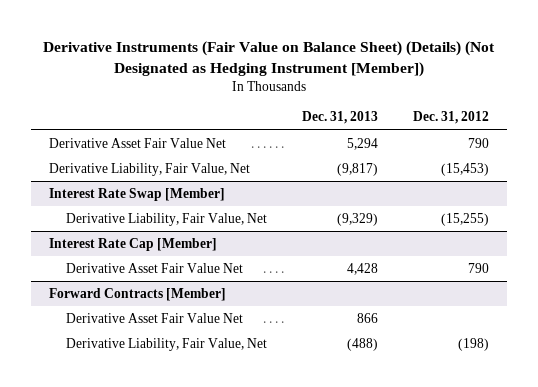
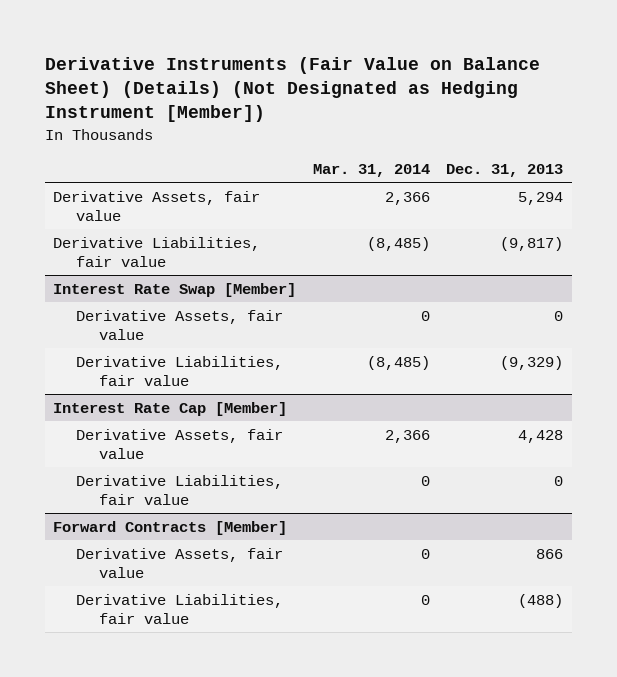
- | Dec. 31, 2013 | Dec. 31, 2012
+ | Mar. 31, 2014 | Dec. 31, 2013
- Derivative Asset Fair Value Net | 5,294 | 790
- Derivative Liability, Fair Value, Net | (9,817) | (15,453)
+ Derivative Assets, fair value | 2,366 | 5,294
+ Derivative Liabilities, fair value | (8,485) | (9,817)
@ Interest Rate Swap [Member]
- Derivative Liability, Fair Value, Net | (9,329) | (15,255)
+ Derivative Assets, fair value | 0 | 0
+ Derivative Liabilities, fair value | (8,485) | (9,329)
@ Interest Rate Cap [Member]
- Derivative Asset Fair Value Net | 4,428 | 790
+ Derivative Assets, fair value | 2,366 | 4,428
+ Derivative Liabilities, fair value | 0 | 0
@ Forward Contracts [Member]
- Derivative Asset Fair Value Net | 866 |
- Derivative Liability, Fair Value, Net | (488) | (198)
+ Derivative Assets, fair value | 0 | 866
+ Derivative Liabilities, fair value | 0 | (488)

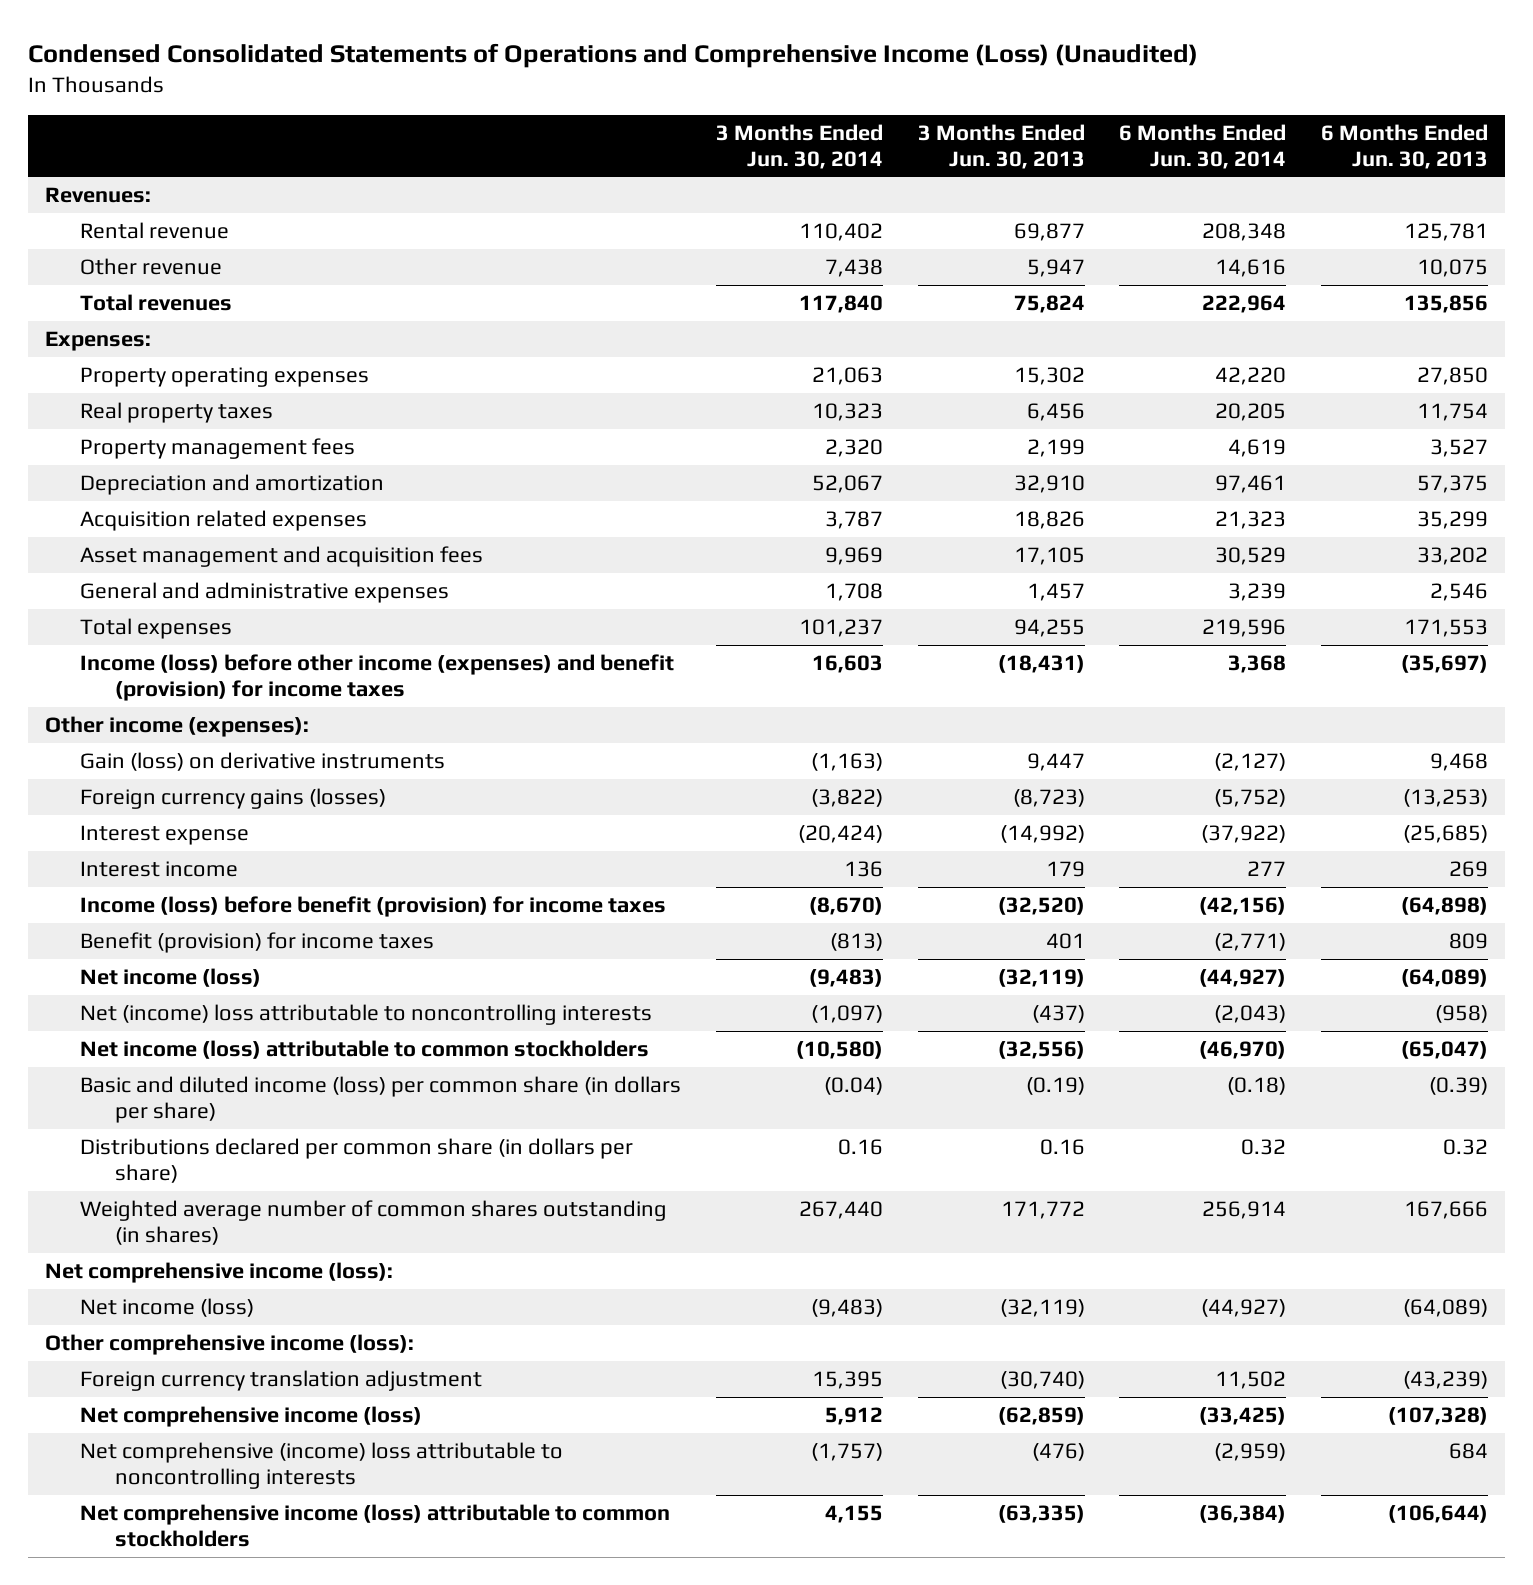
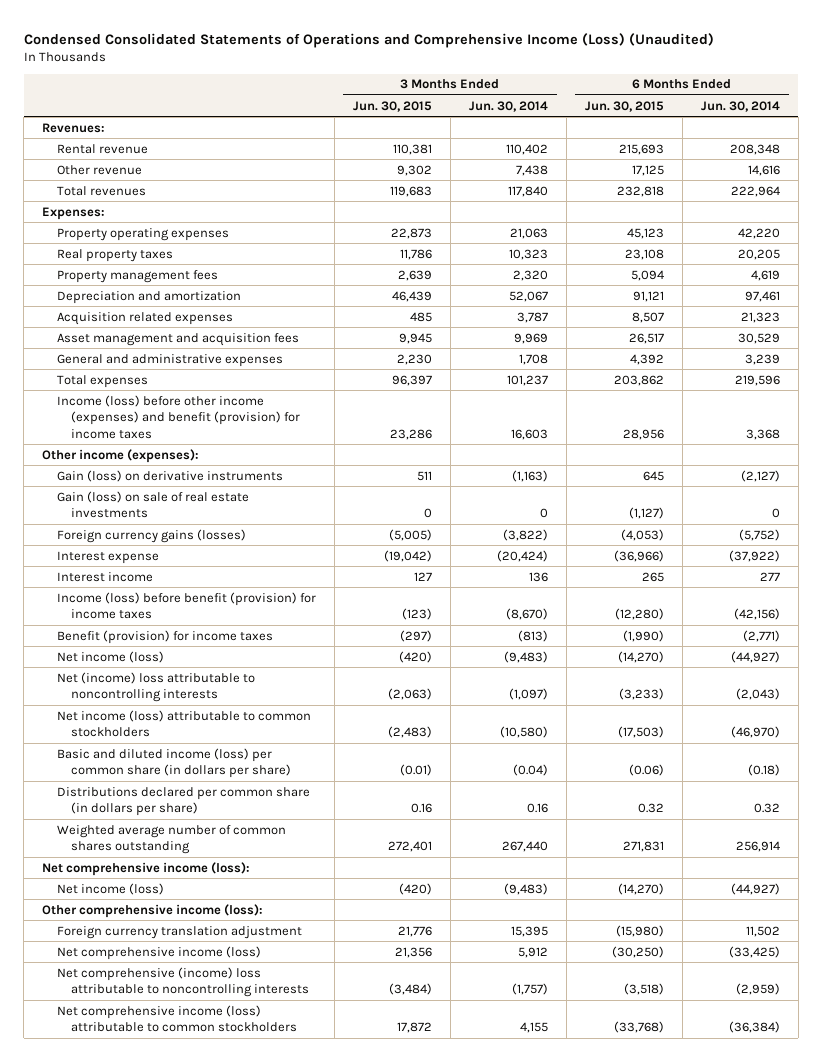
- | 3 Months Ended Jun. 30, 2014 | 3 Months Ended Jun. 30, 2013 | 6 Months Ended Jun. 30, 2014 | 6 Months Ended Jun. 30, 2013
+ | 3 Months Ended Jun. 30, 2015 | 3 Months Ended Jun. 30, 2014 | 6 Months Ended Jun. 30, 2015 | 6 Months Ended Jun. 30, 2014
+ Gain (loss) on sale of real estate investments | 0 | 0 | (1,127) | 0
- Weighted average number of common shares outstanding (in shares) | 267,440 | 171,772 | 256,914 | 167,666
+ Weighted average number of common shares outstanding | 272,401 | 267,440 | 271,831 | 256,914

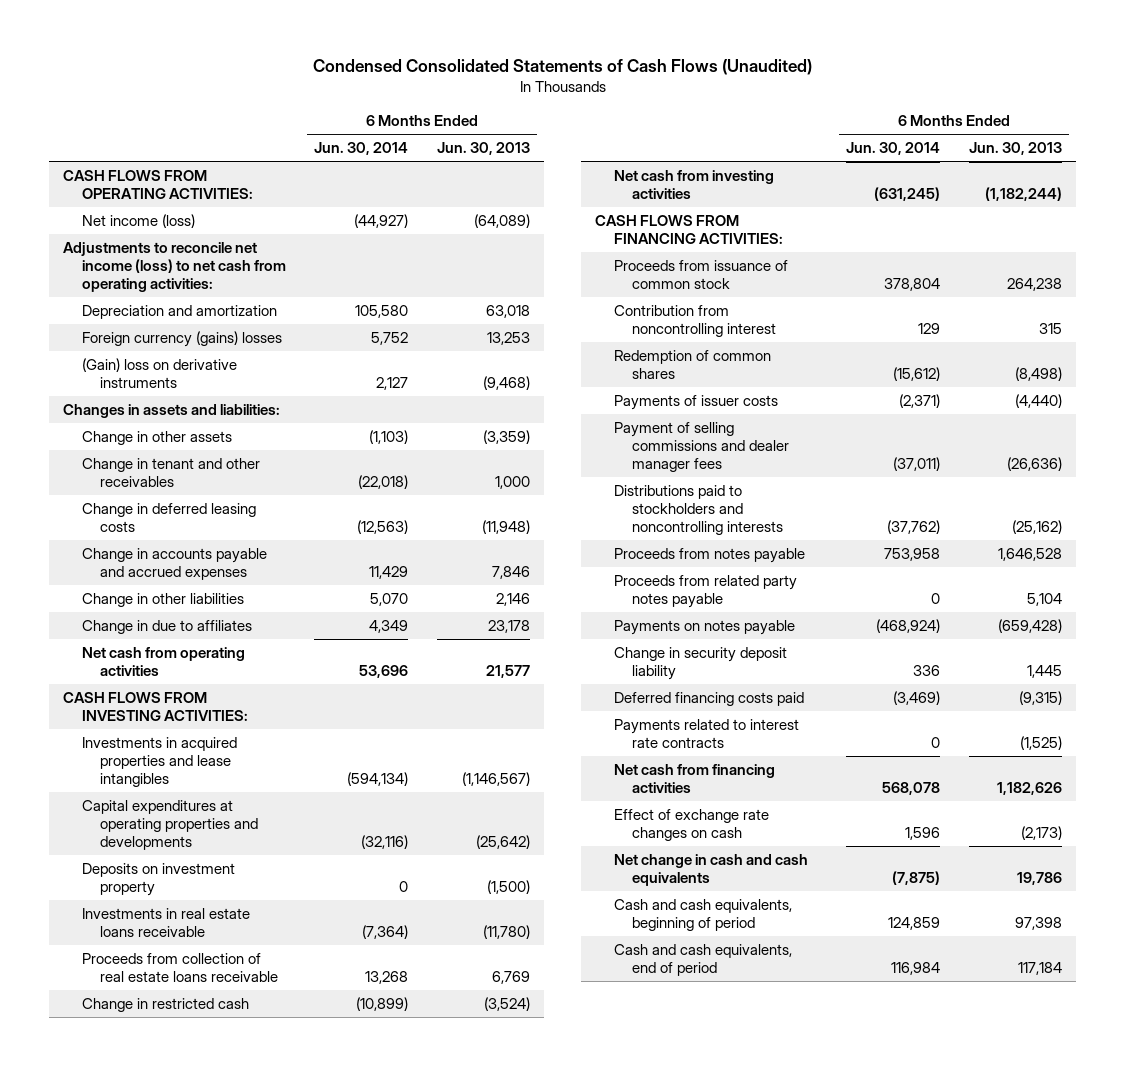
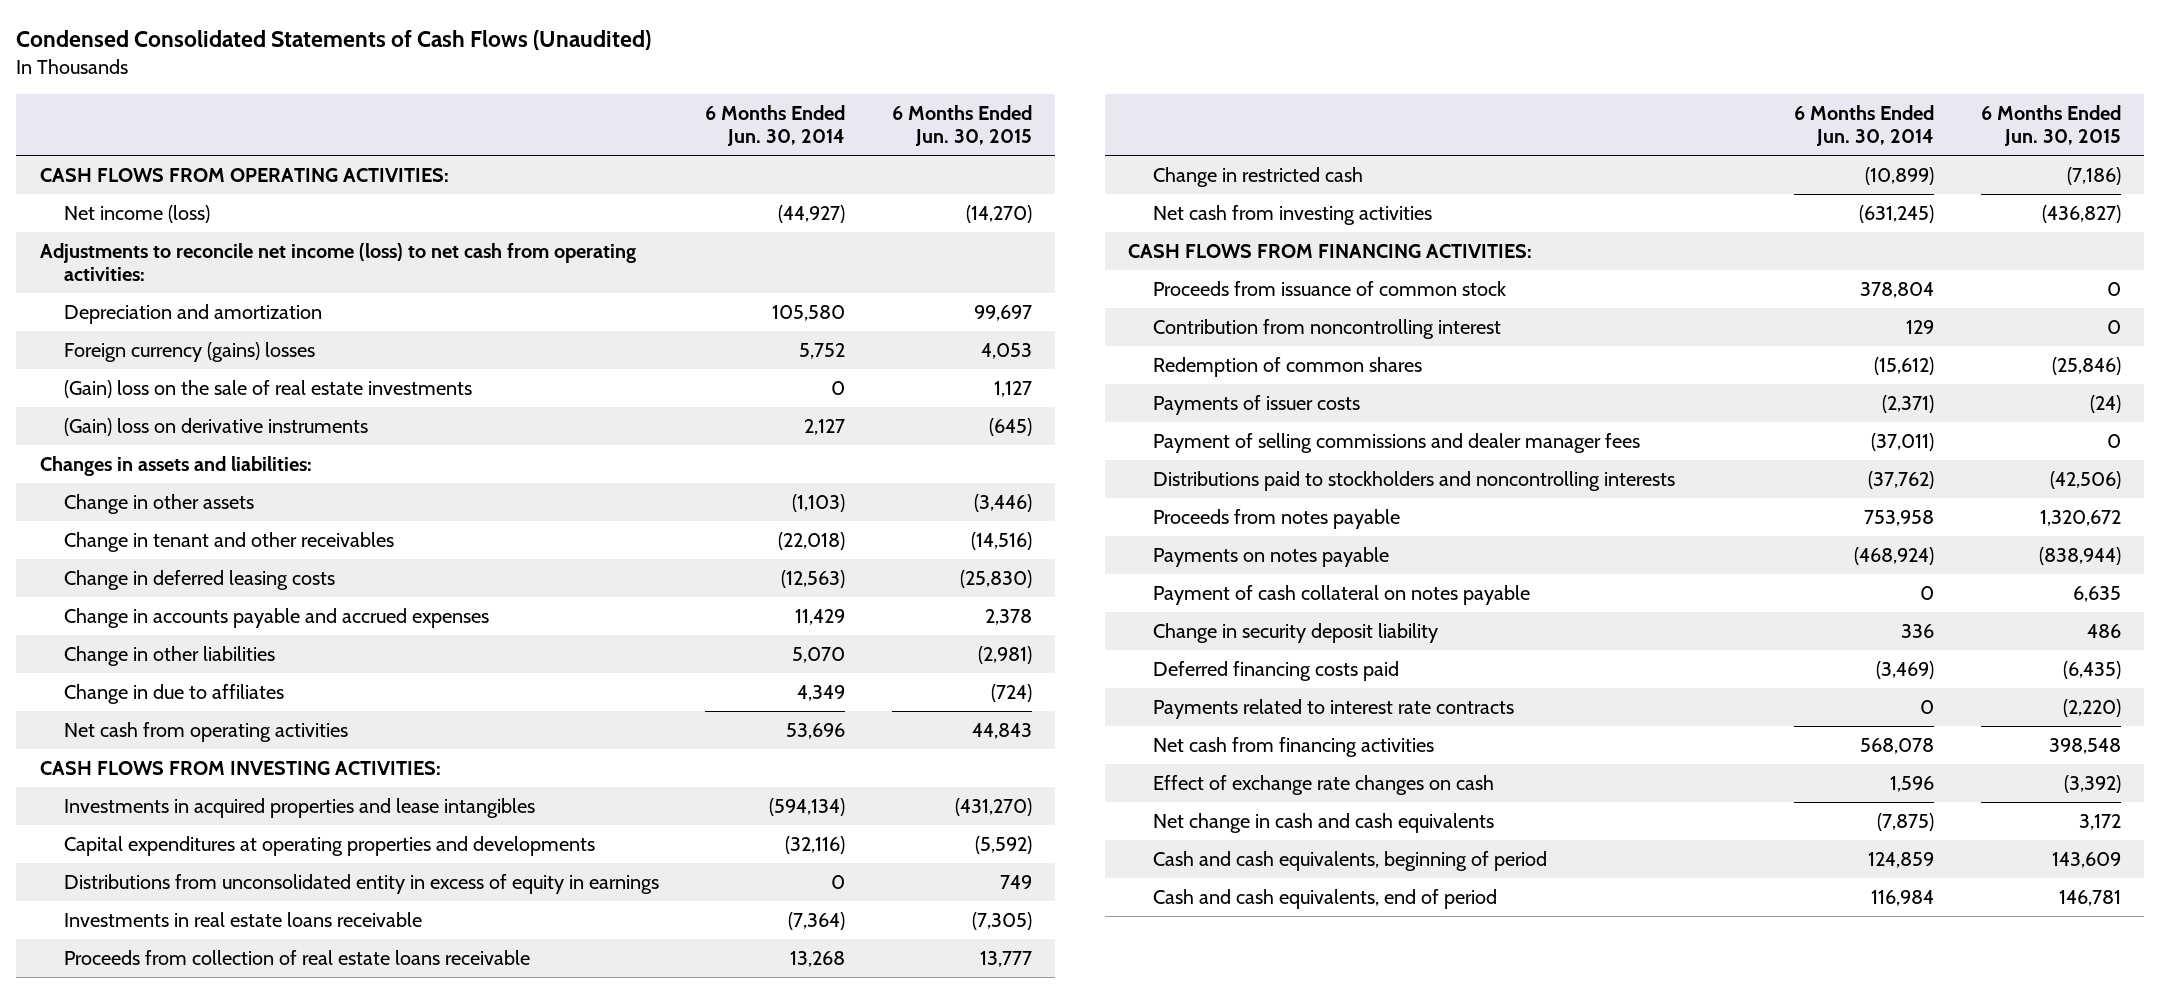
- | 6 Months Ended Jun. 30, 2014 | 6 Months Ended Jun. 30, 2013
+ | 6 Months Ended Jun. 30, 2014 | 6 Months Ended Jun. 30, 2015
+ (Gain) loss on the sale of real estate investments | 0 | 1,127
- Deposits on investment property | 0 | (1,500)
+ Distributions from unconsolidated entity in excess of equity in earnings | 0 | 749
- Proceeds from related party notes payable | 0 | 5,104
+ Payment of cash collateral on notes payable | 0 | 6,635

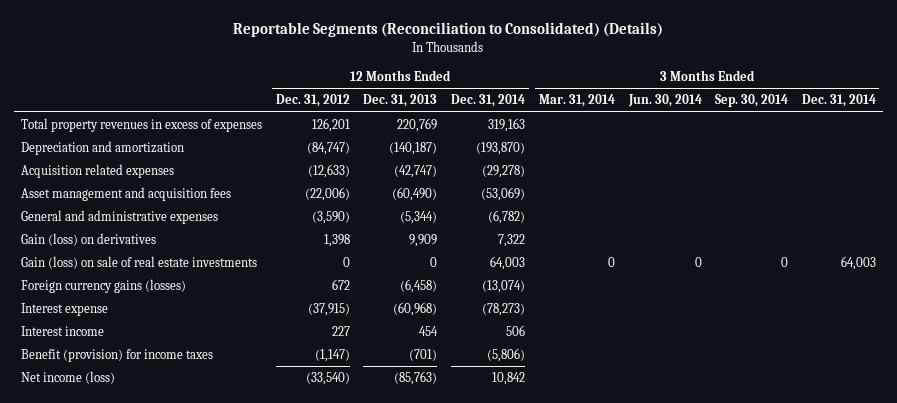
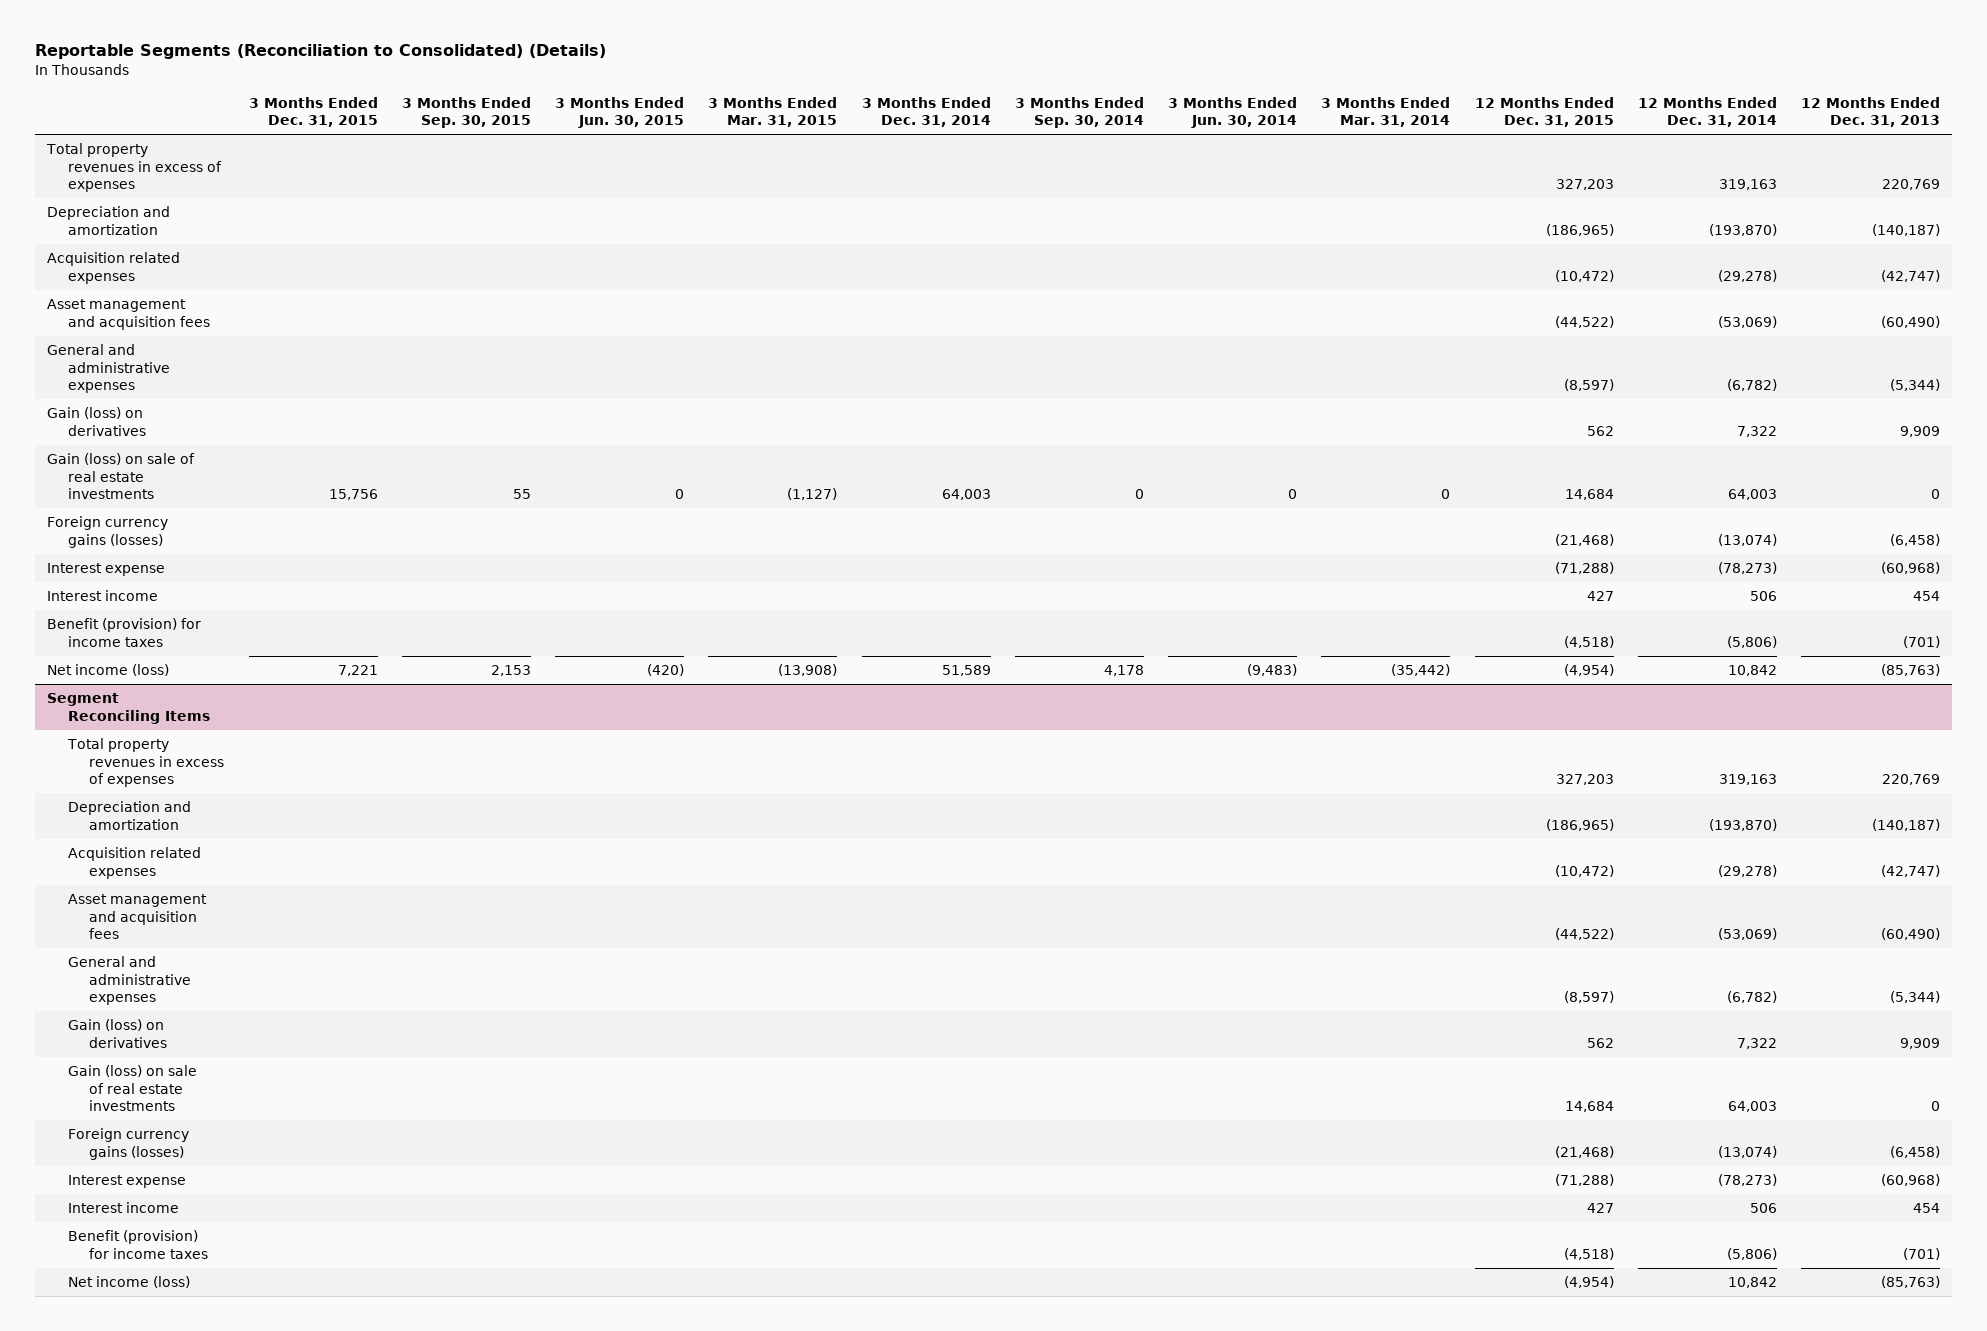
- | 12 Months Ended Dec. 31, 2012 | 12 Months Ended Dec. 31, 2013 | 12 Months Ended Dec. 31, 2014 | 3 Months Ended Mar. 31, 2014 | 3 Months Ended Jun. 30, 2014 | 3 Months Ended Sep. 30, 2014 | 3 Months Ended Dec. 31, 2014
+ | 3 Months Ended Dec. 31, 2015 | 3 Months Ended Sep. 30, 2015 | 3 Months Ended Jun. 30, 2015 | 3 Months Ended Mar. 31, 2015 | 3 Months Ended Dec. 31, 2014 | 3 Months Ended Sep. 30, 2014 | 3 Months Ended Jun. 30, 2014 | 3 Months Ended Mar. 31, 2014 | 12 Months Ended Dec. 31, 2015 | 12 Months Ended Dec. 31, 2014 | 12 Months Ended Dec. 31, 2013
+ Net income (loss) | 7,221 | 2,153 | (420) | (13,908) | 51,589 | 4,178 | (9,483) | (35,442) | (4,954) | 10,842 | (85,763)
+ Segment Reconciling Items
+ Total property revenues in excess of expenses | | | | | | | | | 327,203 | 319,163 | 220,769
+ Depreciation and amortization | | | | | | | | | (186,965) | (193,870) | (140,187)
+ Acquisition related expenses | | | | | | | | | (10,472) | (29,278) | (42,747)
+ Asset management and acquisition fees | | | | | | | | | (44,522) | (53,069) | (60,490)
+ General and administrative expenses | | | | | | | | | (8,597) | (6,782) | (5,344)
+ Gain (loss) on derivatives | | | | | | | | | 562 | 7,322 | 9,909
+ Gain (loss) on sale of real estate investments | | | | | | | | | 14,684 | 64,003 | 0
+ Foreign currency gains (losses) | | | | | | | | | (21,468) | (13,074) | (6,458)
+ Interest expense | | | | | | | | | (71,288) | (78,273) | (60,968)
+ Interest income | | | | | | | | | 427 | 506 | 454
+ Benefit (provision) for income taxes | | | | | | | | | (4,518) | (5,806) | (701)

